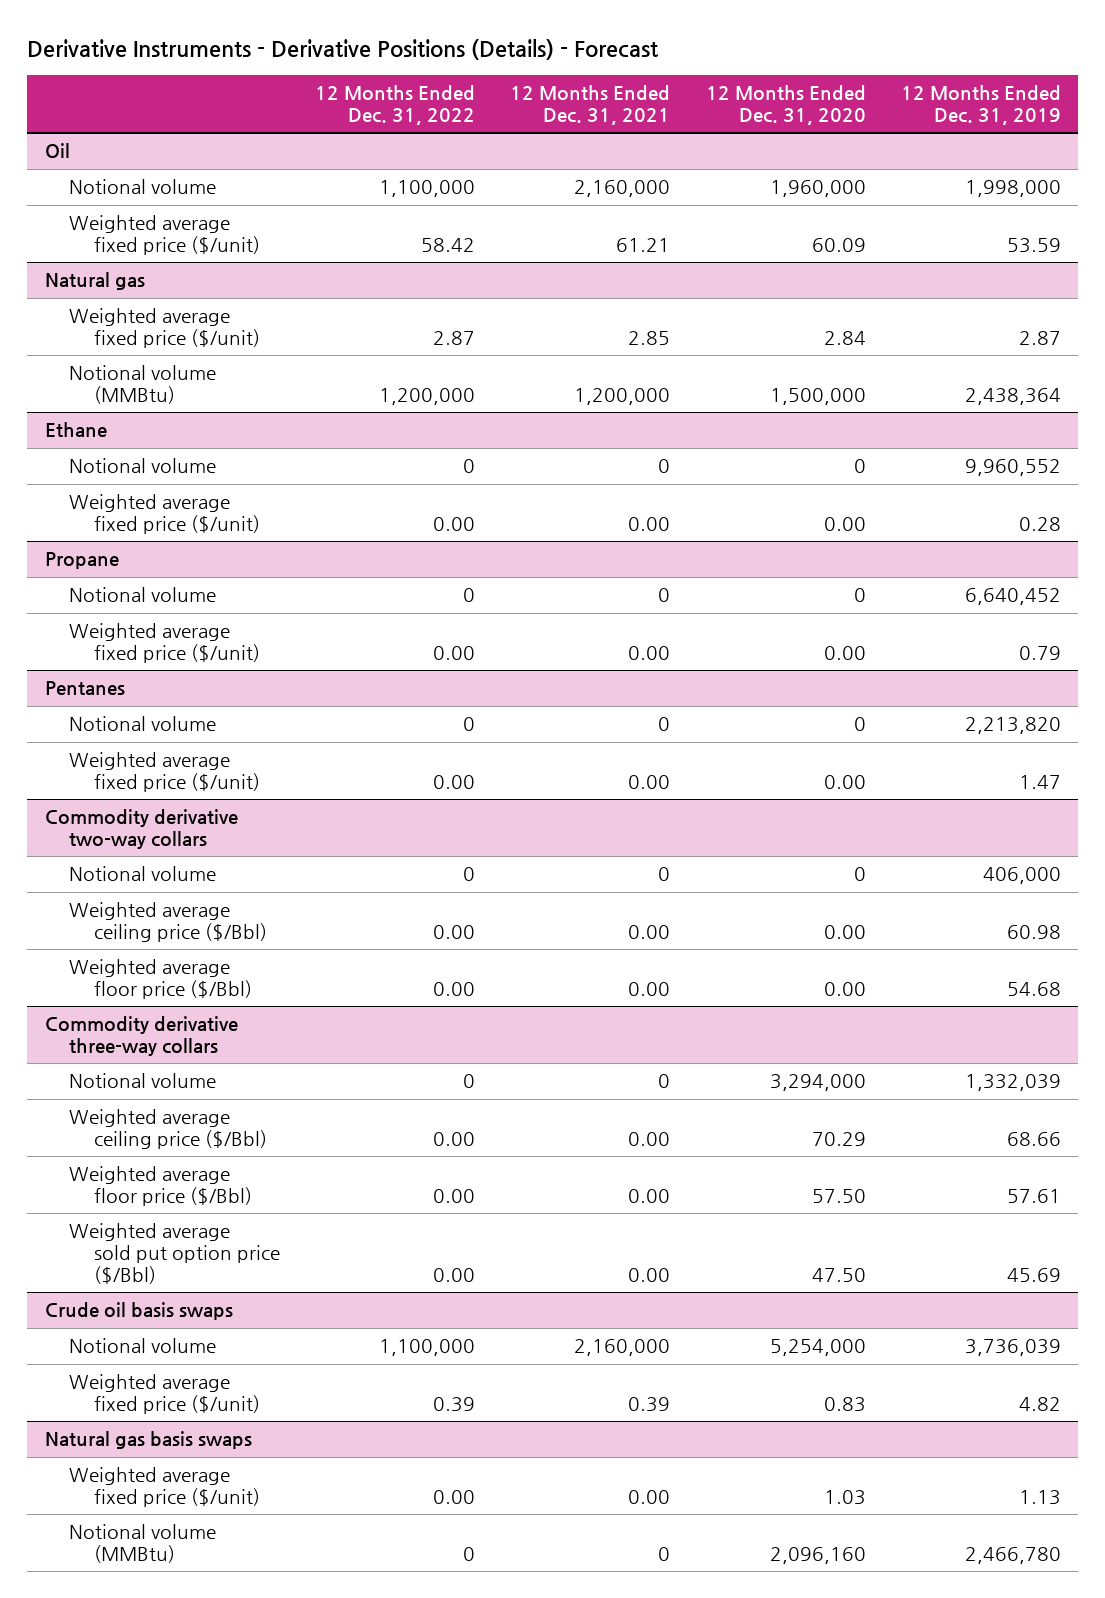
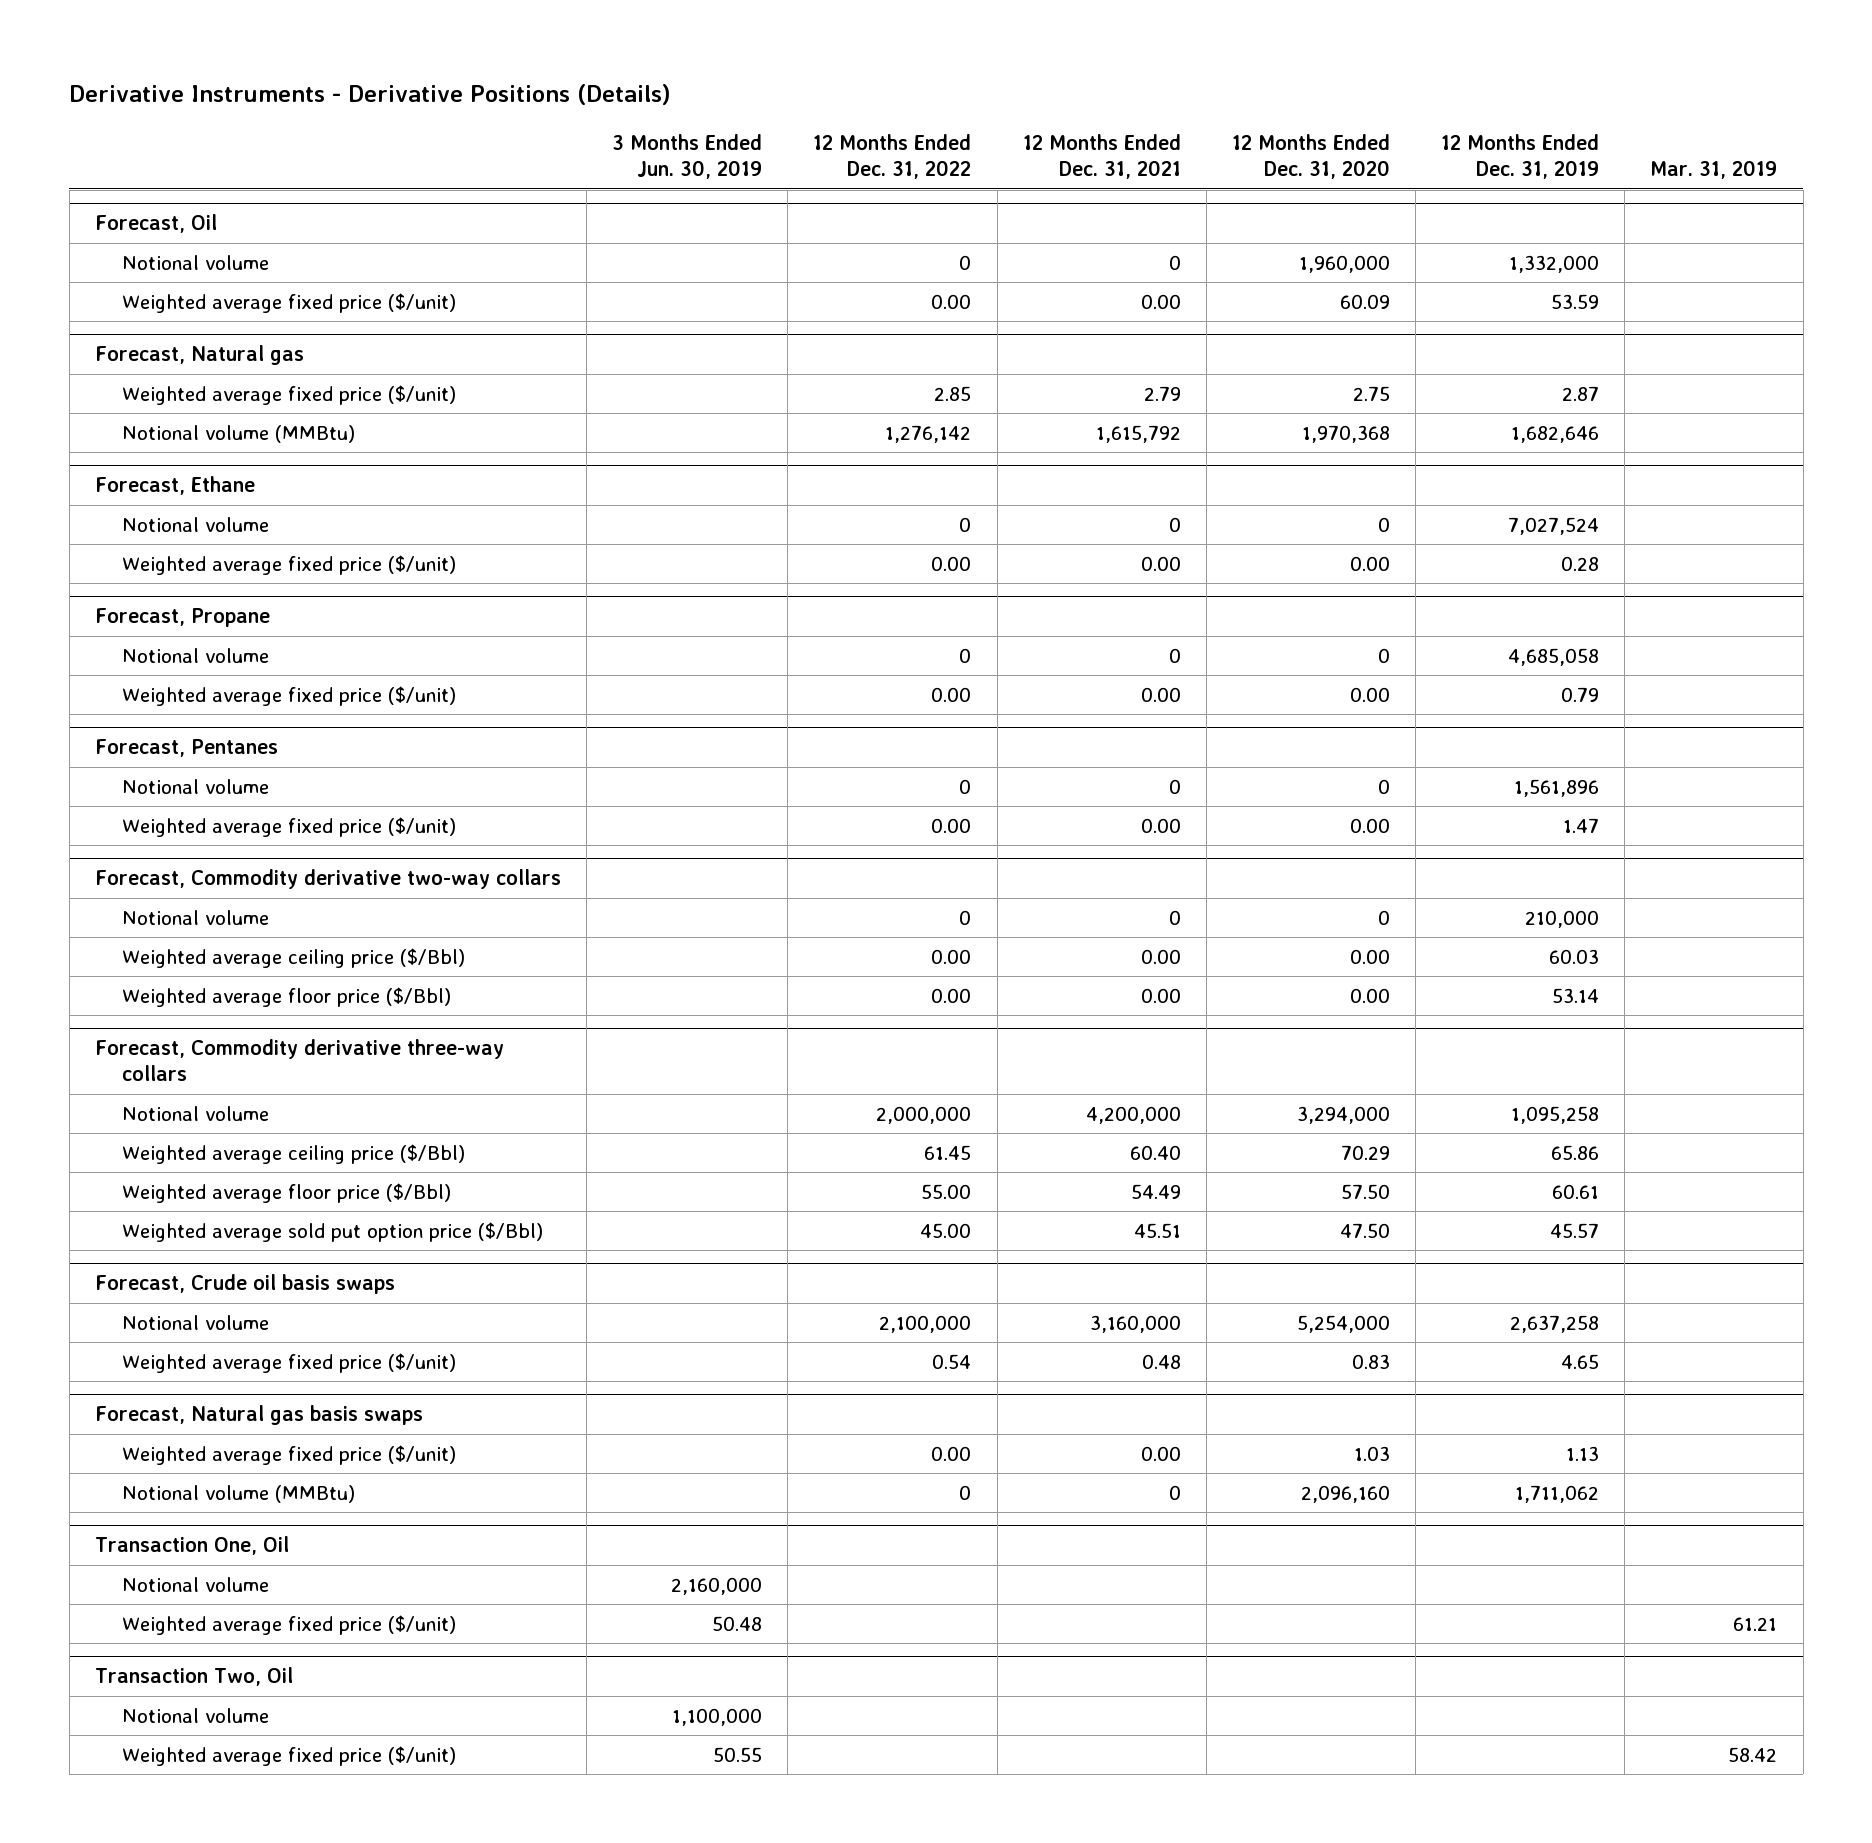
- Derivative Instruments - Derivative Positions (Details) - Forecast
+ Derivative Instruments - Derivative Positions (Details)
- | 12 Months Ended Dec. 31, 2022 | 12 Months Ended Dec. 31, 2021 | 12 Months Ended Dec. 31, 2020 | 12 Months Ended Dec. 31, 2019
+ | 3 Months Ended Jun. 30, 2019 | 12 Months Ended Dec. 31, 2022 | 12 Months Ended Dec. 31, 2021 | 12 Months Ended Dec. 31, 2020 | 12 Months Ended Dec. 31, 2019 | Mar. 31, 2019
- Oil
- Notional volume | 1,100,000 | 2,160,000 | 1,960,000 | 1,998,000
- Weighted average fixed price ($/unit) | 58.42 | 61.21 | 60.09 | 53.59
- Natural gas
- Weighted average fixed price ($/unit) | 2.87 | 2.85 | 2.84 | 2.87
- Notional volume (MMBtu) | 1,200,000 | 1,200,000 | 1,500,000 | 2,438,364
- Ethane
- Notional volume | 0 | 0 | 0 | 9,960,552
+ Forecast, Oil
+ Notional volume | | 0 | 0 | 1,960,000 | 1,332,000 |
+ Weighted average fixed price ($/unit) | | 0.00 | 0.00 | 60.09 | 53.59 |
+ Forecast, Natural gas
+ Weighted average fixed price ($/unit) | | 2.85 | 2.79 | 2.75 | 2.87 |
+ Notional volume (MMBtu) | | 1,276,142 | 1,615,792 | 1,970,368 | 1,682,646 |
+ Forecast, Ethane
+ Notional volume | | 0 | 0 | 0 | 7,027,524 |
- Propane
- Notional volume | 0 | 0 | 0 | 6,640,452
+ Forecast, Propane
+ Notional volume | | 0 | 0 | 0 | 4,685,058 |
- Pentanes
- Notional volume | 0 | 0 | 0 | 2,213,820
+ Forecast, Pentanes
+ Notional volume | | 0 | 0 | 0 | 1,561,896 |
- Commodity derivative two-way collars
- Notional volume | 0 | 0 | 0 | 406,000
- Weighted average ceiling price ($/Bbl) | 0.00 | 0.00 | 0.00 | 60.98
- Weighted average floor price ($/Bbl) | 0.00 | 0.00 | 0.00 | 54.68
- Commodity derivative three-way collars
- Notional volume | 0 | 0 | 3,294,000 | 1,332,039
- Weighted average ceiling price ($/Bbl) | 0.00 | 0.00 | 70.29 | 68.66
- Weighted average floor price ($/Bbl) | 0.00 | 0.00 | 57.50 | 57.61
- Weighted average sold put option price ($/Bbl) | 0.00 | 0.00 | 47.50 | 45.69
- Crude oil basis swaps
- Notional volume | 1,100,000 | 2,160,000 | 5,254,000 | 3,736,039
- Weighted average fixed price ($/unit) | 0.39 | 0.39 | 0.83 | 4.82
- Natural gas basis swaps
+ Forecast, Commodity derivative two-way collars
+ Notional volume | | 0 | 0 | 0 | 210,000 |
+ Weighted average ceiling price ($/Bbl) | | 0.00 | 0.00 | 0.00 | 60.03 |
+ Weighted average floor price ($/Bbl) | | 0.00 | 0.00 | 0.00 | 53.14 |
+ Forecast, Commodity derivative three-way collars
+ Notional volume | | 2,000,000 | 4,200,000 | 3,294,000 | 1,095,258 |
+ Weighted average ceiling price ($/Bbl) | | 61.45 | 60.40 | 70.29 | 65.86 |
+ Weighted average floor price ($/Bbl) | | 55.00 | 54.49 | 57.50 | 60.61 |
+ Weighted average sold put option price ($/Bbl) | | 45.00 | 45.51 | 47.50 | 45.57 |
+ Forecast, Crude oil basis swaps
+ Notional volume | | 2,100,000 | 3,160,000 | 5,254,000 | 2,637,258 |
+ Weighted average fixed price ($/unit) | | 0.54 | 0.48 | 0.83 | 4.65 |
+ Forecast, Natural gas basis swaps
- Notional volume (MMBtu) | 0 | 0 | 2,096,160 | 2,466,780
+ Notional volume (MMBtu) | | 0 | 0 | 2,096,160 | 1,711,062 |
+ Transaction One, Oil
+ Notional volume | 2,160,000 | | | | |
+ Weighted average fixed price ($/unit) | 50.48 | | | | | 61.21
+ Transaction Two, Oil
+ Notional volume | 1,100,000 | | | | |
+ Weighted average fixed price ($/unit) | 50.55 | | | | | 58.42

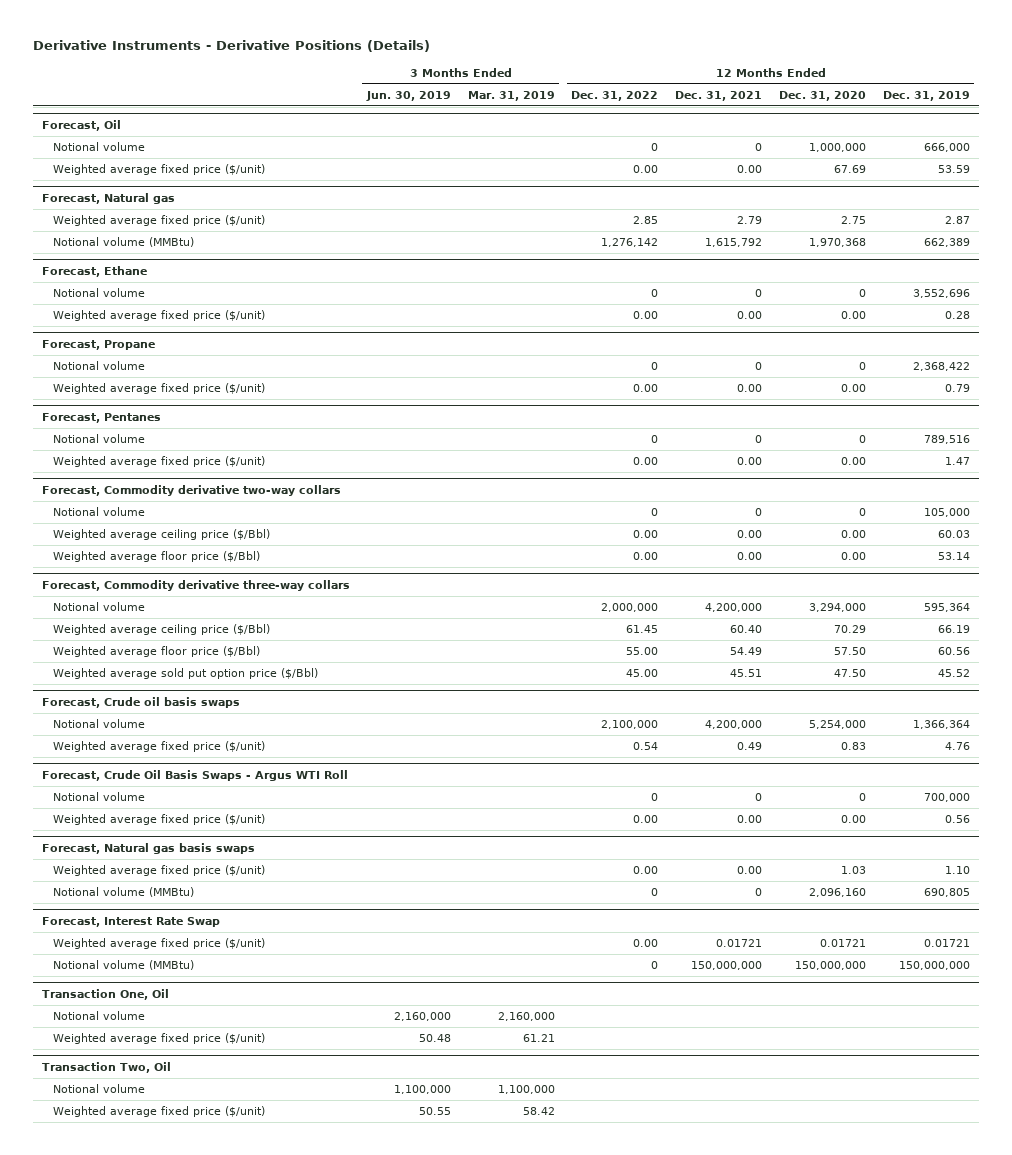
- | 3 Months Ended Jun. 30, 2019 | 12 Months Ended Dec. 31, 2022 | 12 Months Ended Dec. 31, 2021 | 12 Months Ended Dec. 31, 2020 | 12 Months Ended Dec. 31, 2019 | Mar. 31, 2019
+ | 3 Months Ended Jun. 30, 2019 | 3 Months Ended Mar. 31, 2019 | 12 Months Ended Dec. 31, 2022 | 12 Months Ended Dec. 31, 2021 | 12 Months Ended Dec. 31, 2020 | 12 Months Ended Dec. 31, 2019
@ Forecast, Oil
- Notional volume | | 0 | 0 | 1,960,000 | 1,332,000 |
- Weighted average fixed price ($/unit) | | 0.00 | 0.00 | 60.09 | 53.59 |
+ Notional volume | | | 0 | 0 | 1,000,000 | 666,000
+ Weighted average fixed price ($/unit) | | | 0.00 | 0.00 | 67.69 | 53.59
@ Forecast, Natural gas
- Notional volume (MMBtu) | | 1,276,142 | 1,615,792 | 1,970,368 | 1,682,646 |
+ Notional volume (MMBtu) | | | 1,276,142 | 1,615,792 | 1,970,368 | 662,389
@ Forecast, Ethane
- Notional volume | | 0 | 0 | 0 | 7,027,524 |
+ Notional volume | | | 0 | 0 | 0 | 3,552,696
@ Forecast, Propane
- Notional volume | | 0 | 0 | 0 | 4,685,058 |
+ Notional volume | | | 0 | 0 | 0 | 2,368,422
@ Forecast, Pentanes
- Notional volume | | 0 | 0 | 0 | 1,561,896 |
+ Notional volume | | | 0 | 0 | 0 | 789,516
@ Forecast, Commodity derivative two-way collars
- Notional volume | | 0 | 0 | 0 | 210,000 |
+ Notional volume | | | 0 | 0 | 0 | 105,000
@ Forecast, Commodity derivative three-way collars
- Notional volume | | 2,000,000 | 4,200,000 | 3,294,000 | 1,095,258 |
- Weighted average ceiling price ($/Bbl) | | 61.45 | 60.40 | 70.29 | 65.86 |
- Weighted average floor price ($/Bbl) | | 55.00 | 54.49 | 57.50 | 60.61 |
- Weighted average sold put option price ($/Bbl) | | 45.00 | 45.51 | 47.50 | 45.57 |
+ Notional volume | | | 2,000,000 | 4,200,000 | 3,294,000 | 595,364
+ Weighted average ceiling price ($/Bbl) | | | 61.45 | 60.40 | 70.29 | 66.19
+ Weighted average floor price ($/Bbl) | | | 55.00 | 54.49 | 57.50 | 60.56
+ Weighted average sold put option price ($/Bbl) | | | 45.00 | 45.51 | 47.50 | 45.52
@ Forecast, Crude oil basis swaps
- Notional volume | | 2,100,000 | 3,160,000 | 5,254,000 | 2,637,258 |
- Weighted average fixed price ($/unit) | | 0.54 | 0.48 | 0.83 | 4.65 |
+ Notional volume | | | 2,100,000 | 4,200,000 | 5,254,000 | 1,366,364
+ Weighted average fixed price ($/unit) | | | 0.54 | 0.49 | 0.83 | 4.76
+ Forecast, Crude Oil Basis Swaps - Argus WTI Roll
+ Notional volume | | | 0 | 0 | 0 | 700,000
+ Weighted average fixed price ($/unit) | | | 0.00 | 0.00 | 0.00 | 0.56
@ Forecast, Natural gas basis swaps
- Weighted average fixed price ($/unit) | | 0.00 | 0.00 | 1.03 | 1.13 |
- Notional volume (MMBtu) | | 0 | 0 | 2,096,160 | 1,711,062 |
+ Weighted average fixed price ($/unit) | | | 0.00 | 0.00 | 1.03 | 1.10
+ Notional volume (MMBtu) | | | 0 | 0 | 2,096,160 | 690,805
+ Forecast, Interest Rate Swap
+ Weighted average fixed price ($/unit) | | | 0.00 | 0.01721 | 0.01721 | 0.01721
+ Notional volume (MMBtu) | | | 0 | 150,000,000 | 150,000,000 | 150,000,000

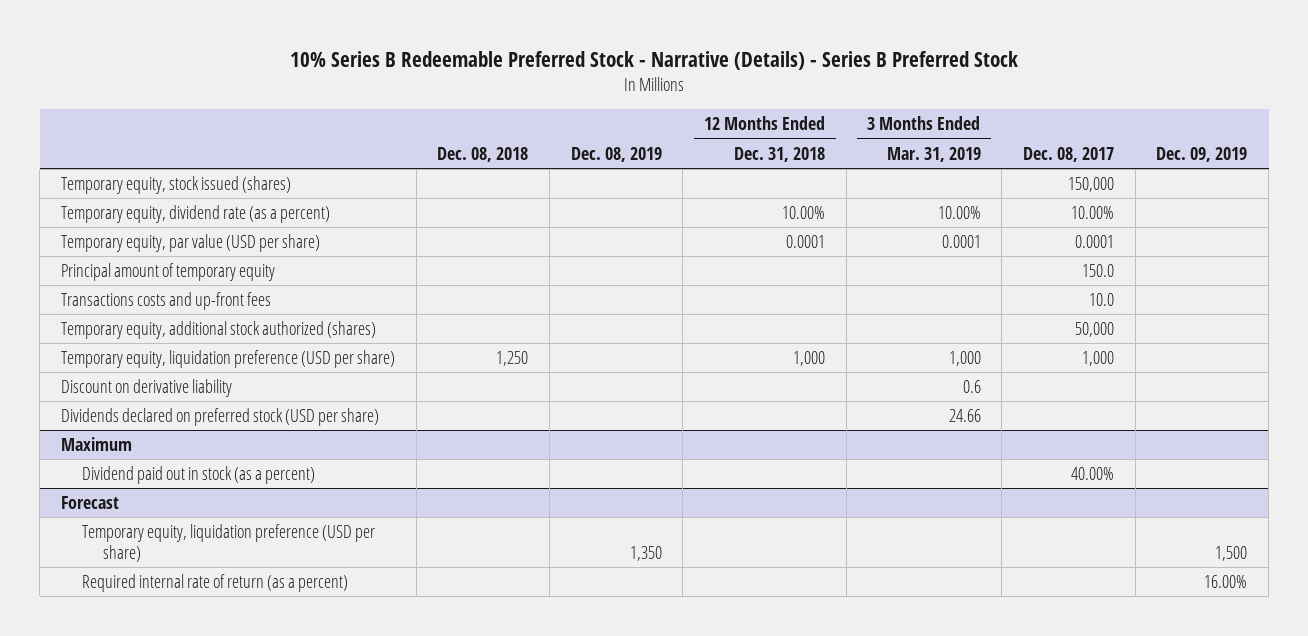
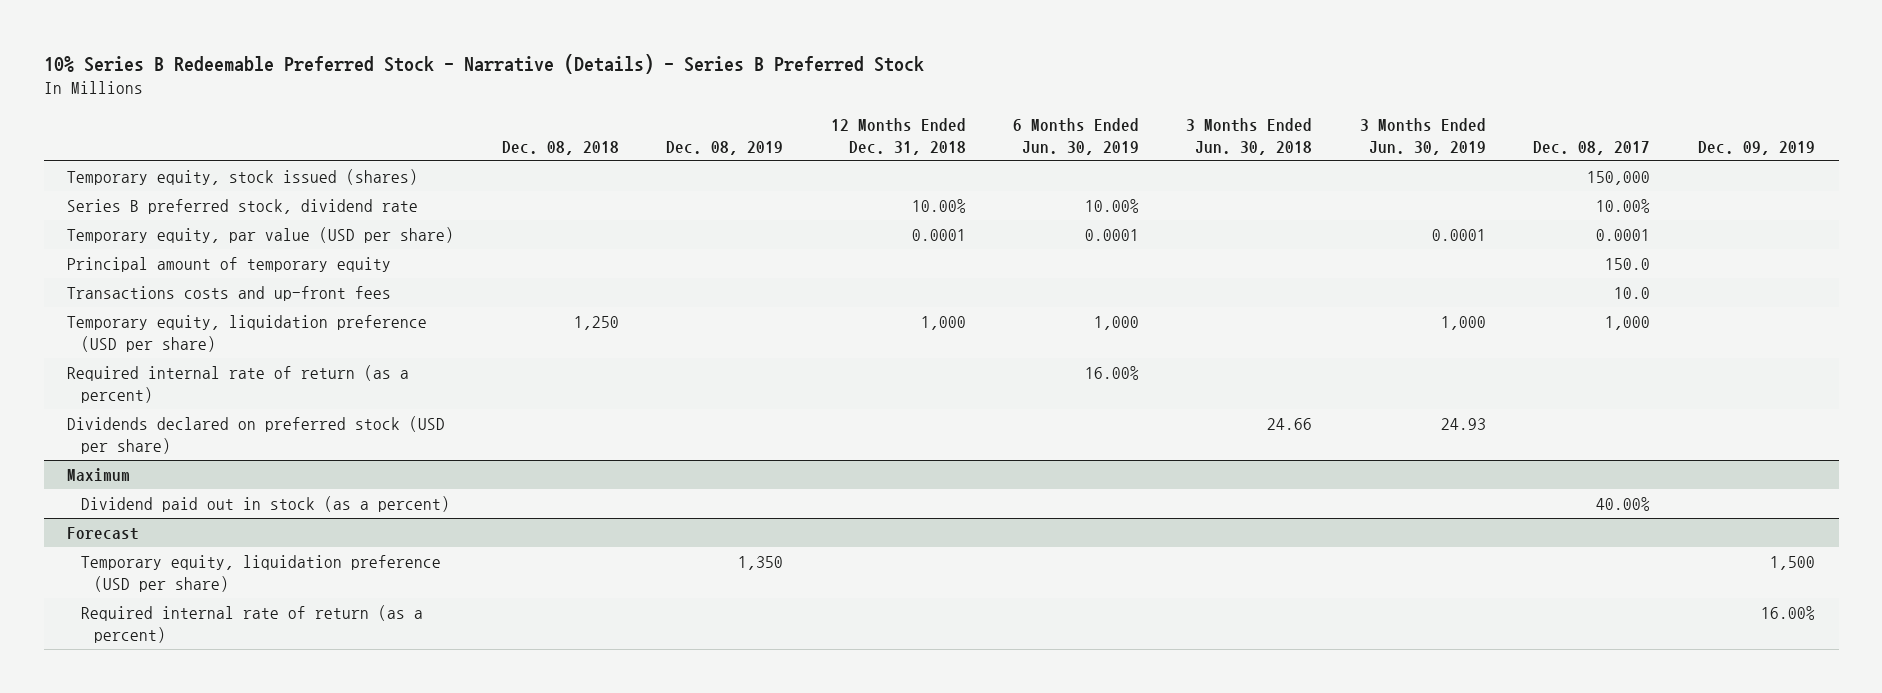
- | Dec. 08, 2018 | Dec. 08, 2019 | 12 Months Ended Dec. 31, 2018 | 3 Months Ended Mar. 31, 2019 | Dec. 08, 2017 | Dec. 09, 2019
+ | Dec. 08, 2018 | Dec. 08, 2019 | 12 Months Ended Dec. 31, 2018 | 6 Months Ended Jun. 30, 2019 | 3 Months Ended Jun. 30, 2018 | 3 Months Ended Jun. 30, 2019 | Dec. 08, 2017 | Dec. 09, 2019
- Temporary equity, dividend rate (as a percent) | | | 10.00% | 10.00% | 10.00% |
+ Series B preferred stock, dividend rate | | | 10.00% | 10.00% | | | 10.00% |
- Temporary equity, additional stock authorized (shares) | | | | | 50,000 |
- Discount on derivative liability | | | | 0.6 | |
+ Required internal rate of return (as a percent) | | | | 16.00% | | | |

